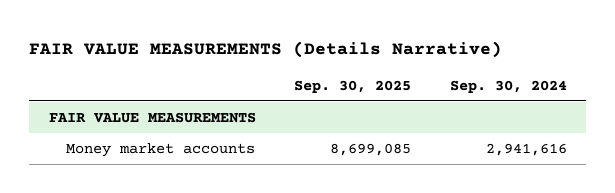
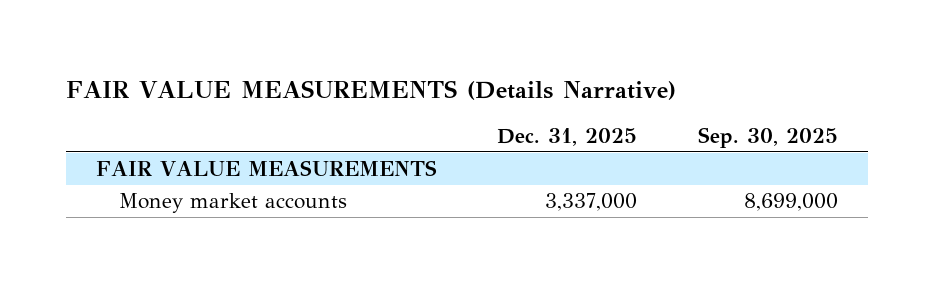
- | Sep. 30, 2025 | Sep. 30, 2024
+ | Dec. 31, 2025 | Sep. 30, 2025
- Money market accounts | 8,699,085 | 2,941,616
+ Money market accounts | 3,337,000 | 8,699,000

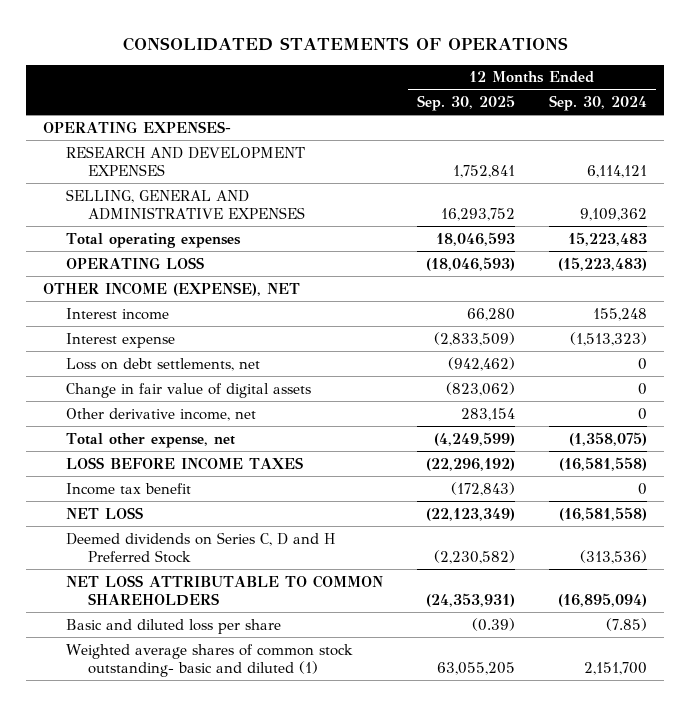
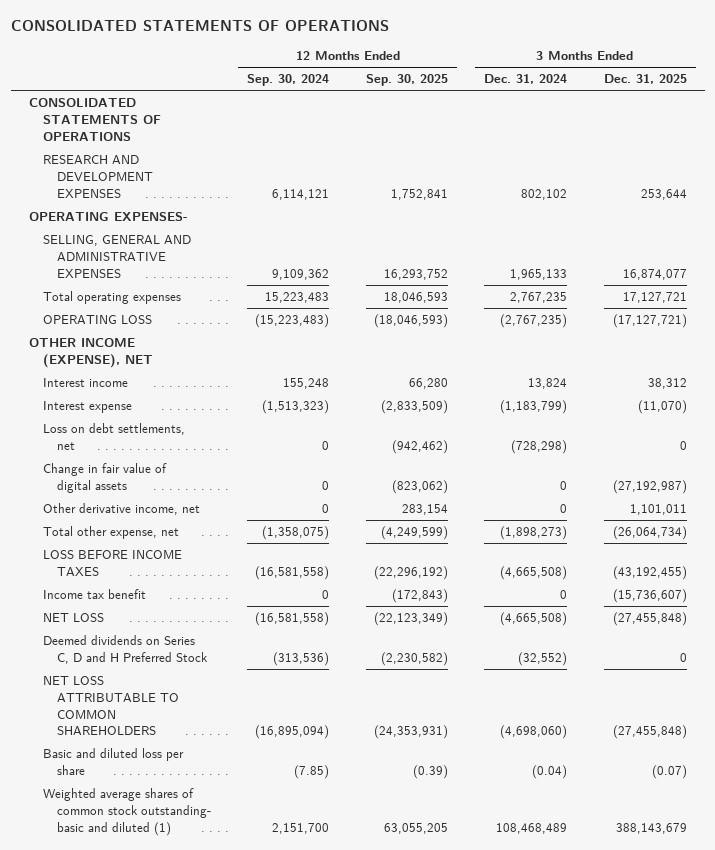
- | 12 Months Ended Sep. 30, 2025 | 12 Months Ended Sep. 30, 2024
+ | 12 Months Ended Sep. 30, 2024 | 12 Months Ended Sep. 30, 2025 | 3 Months Ended Dec. 31, 2024 | 3 Months Ended Dec. 31, 2025
+ CONSOLIDATED STATEMENTS OF OPERATIONS
moved down: OPERATING EXPENSES-

